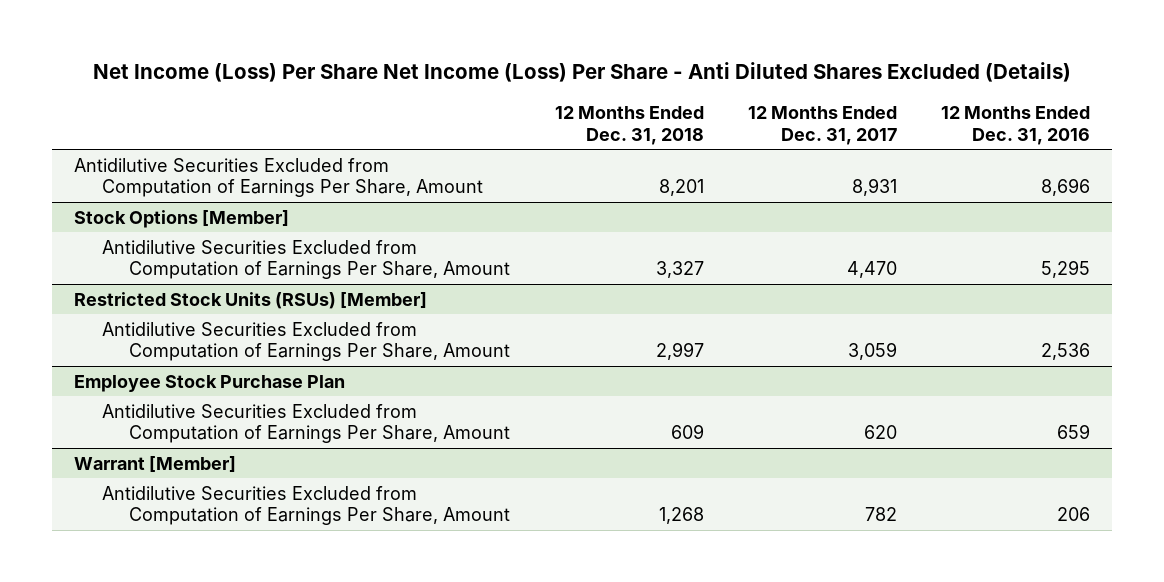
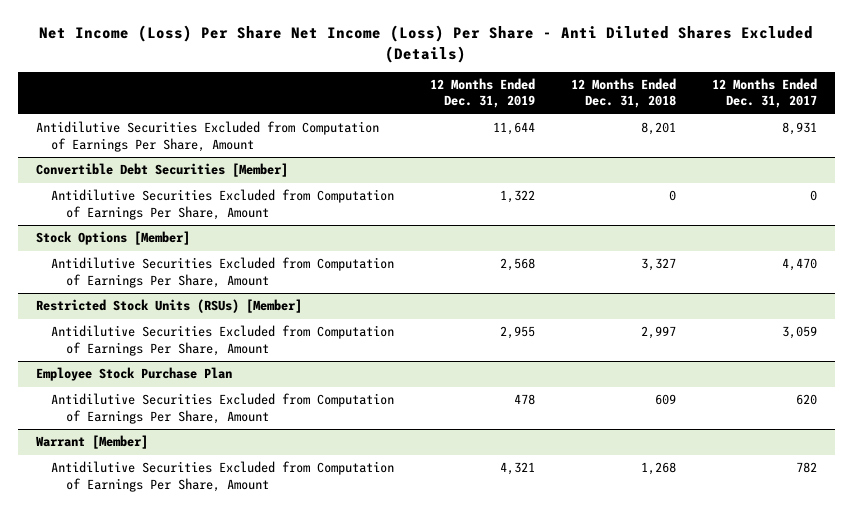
- | 12 Months Ended Dec. 31, 2018 | 12 Months Ended Dec. 31, 2017 | 12 Months Ended Dec. 31, 2016
+ | 12 Months Ended Dec. 31, 2019 | 12 Months Ended Dec. 31, 2018 | 12 Months Ended Dec. 31, 2017
+ Convertible Debt Securities [Member]
+ Antidilutive Securities Excluded from Computation of Earnings Per Share, Amount | 1,322 | 0 | 0

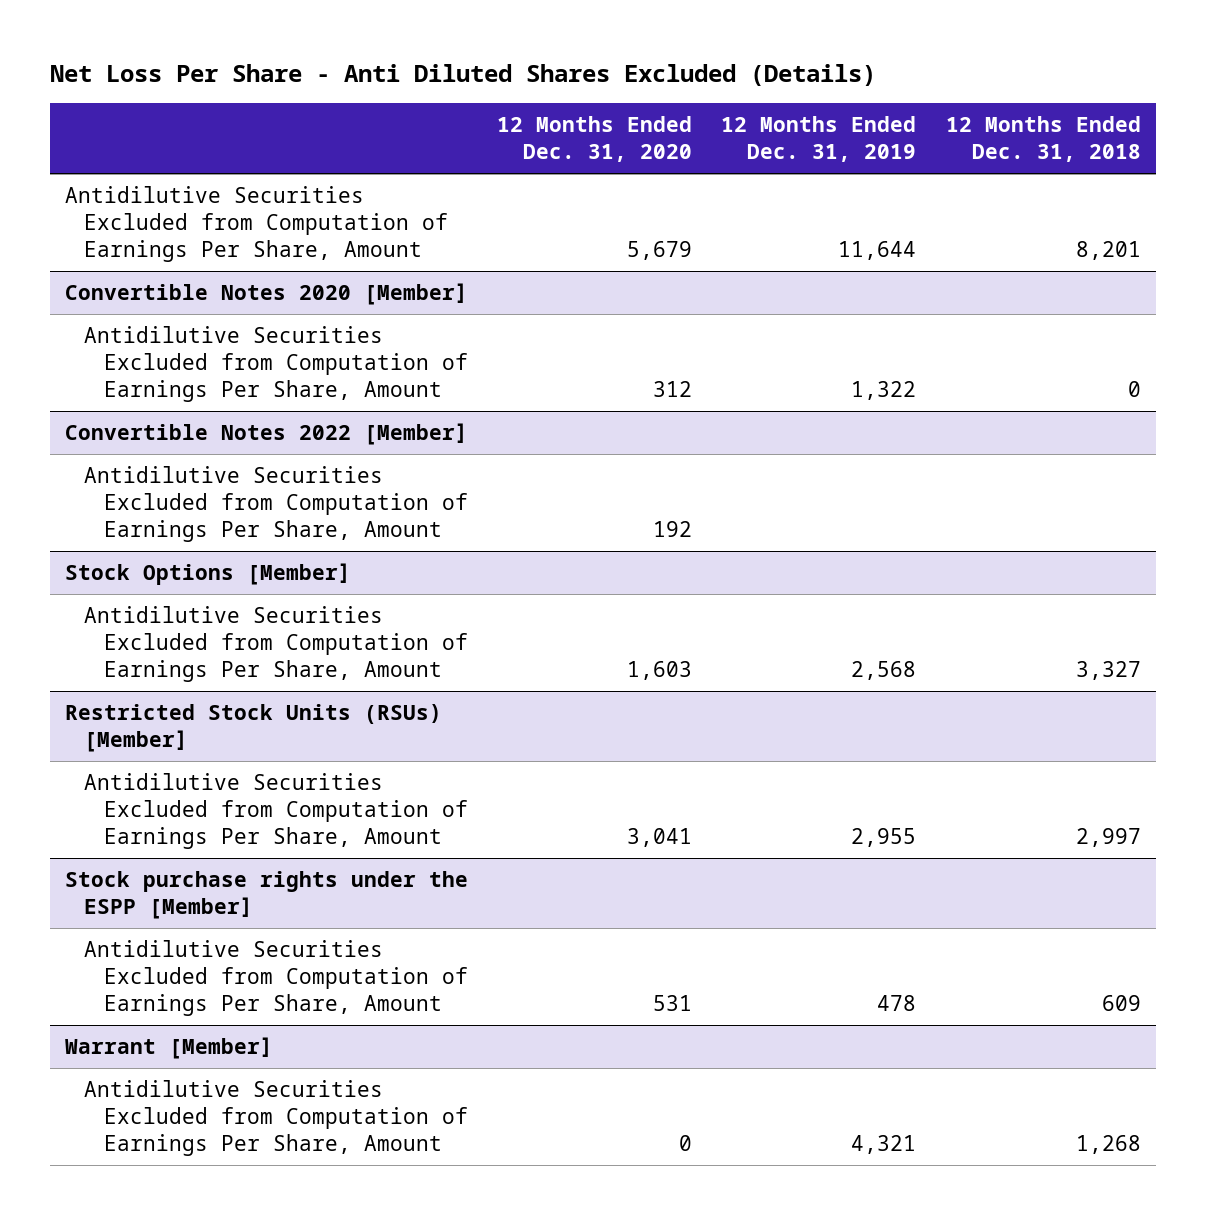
- Net Income (Loss) Per Share Net Income (Loss) Per Share - Anti Diluted Shares Excluded (Details)
+ Net Loss Per Share - Anti Diluted Shares Excluded (Details)
- | 12 Months Ended Dec. 31, 2019 | 12 Months Ended Dec. 31, 2018 | 12 Months Ended Dec. 31, 2017
+ | 12 Months Ended Dec. 31, 2020 | 12 Months Ended Dec. 31, 2019 | 12 Months Ended Dec. 31, 2018
- Convertible Debt Securities [Member]
+ Convertible Notes 2020 [Member]
+ Convertible Notes 2022 [Member]
+ Antidilutive Securities Excluded from Computation of Earnings Per Share, Amount | 192 | |
- Employee Stock Purchase Plan
+ Stock purchase rights under the ESPP [Member]

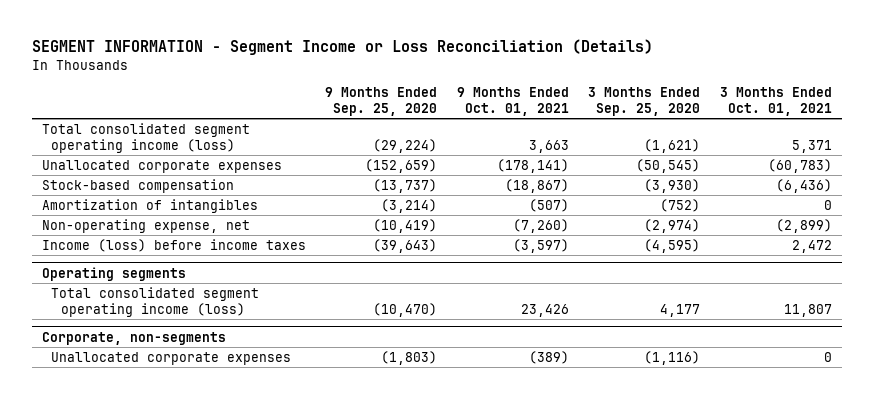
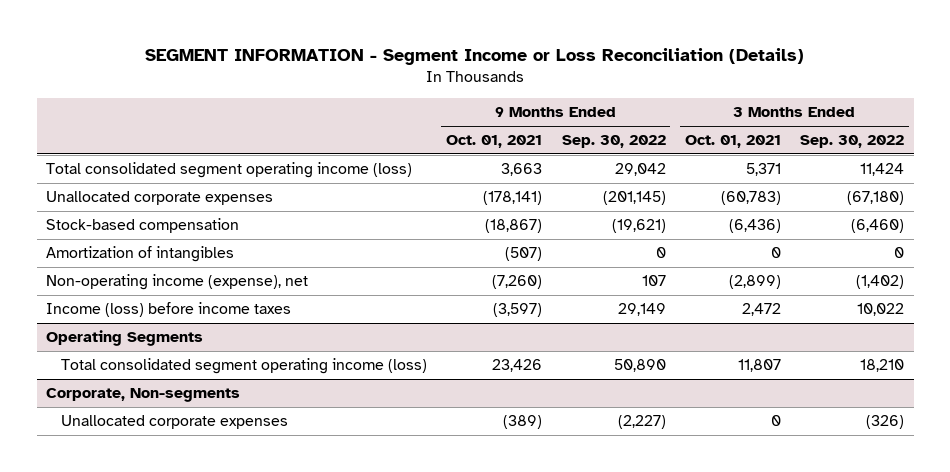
- | 9 Months Ended Sep. 25, 2020 | 9 Months Ended Oct. 01, 2021 | 3 Months Ended Sep. 25, 2020 | 3 Months Ended Oct. 01, 2021
+ | 9 Months Ended Oct. 01, 2021 | 9 Months Ended Sep. 30, 2022 | 3 Months Ended Oct. 01, 2021 | 3 Months Ended Sep. 30, 2022
- Non-operating expense, net | (10,419) | (7,260) | (2,974) | (2,899)
+ Non-operating income (expense), net | (7,260) | 107 | (2,899) | (1,402)
- Operating segments
+ Operating Segments
- Corporate, non-segments
+ Corporate, Non-segments

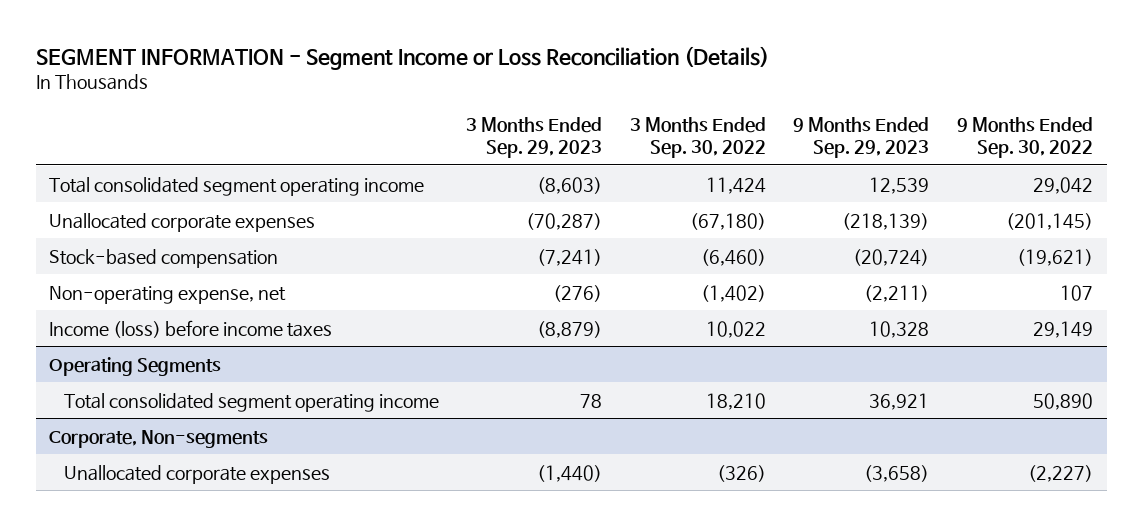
- | 9 Months Ended Oct. 01, 2021 | 9 Months Ended Sep. 30, 2022 | 3 Months Ended Oct. 01, 2021 | 3 Months Ended Sep. 30, 2022
+ | 3 Months Ended Sep. 29, 2023 | 3 Months Ended Sep. 30, 2022 | 9 Months Ended Sep. 29, 2023 | 9 Months Ended Sep. 30, 2022
- Total consolidated segment operating income (loss) | 3,663 | 29,042 | 5,371 | 11,424
+ Total consolidated segment operating income | (8,603) | 11,424 | 12,539 | 29,042
- Amortization of intangibles | (507) | 0 | 0 | 0
- Non-operating income (expense), net | (7,260) | 107 | (2,899) | (1,402)
+ Non-operating expense, net | (276) | (1,402) | (2,211) | 107
@ Operating Segments
- Total consolidated segment operating income (loss) | 23,426 | 50,890 | 11,807 | 18,210
+ Total consolidated segment operating income | 78 | 18,210 | 36,921 | 50,890

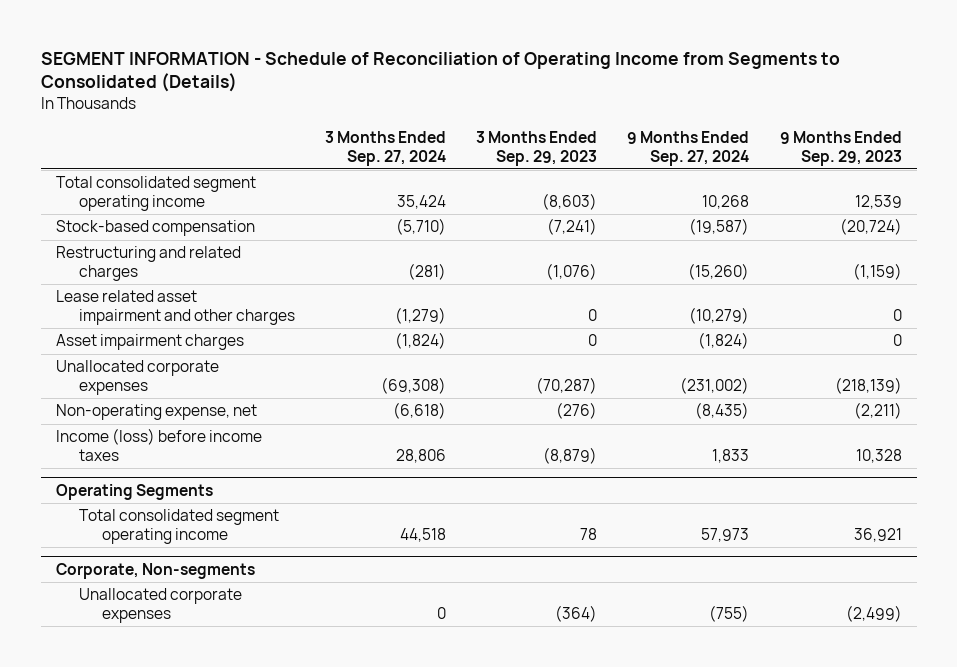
- SEGMENT INFORMATION - Segment Income or Loss Reconciliation (Details)
+ SEGMENT INFORMATION - Schedule of Reconciliation of Operating Income from Segments to Consolidated (Details)
- | 3 Months Ended Sep. 29, 2023 | 3 Months Ended Sep. 30, 2022 | 9 Months Ended Sep. 29, 2023 | 9 Months Ended Sep. 30, 2022
+ | 3 Months Ended Sep. 27, 2024 | 3 Months Ended Sep. 29, 2023 | 9 Months Ended Sep. 27, 2024 | 9 Months Ended Sep. 29, 2023
+ Restructuring and related charges | (281) | (1,076) | (15,260) | (1,159)
+ Lease related asset impairment and other charges | (1,279) | 0 | (10,279) | 0
+ Asset impairment charges | (1,824) | 0 | (1,824) | 0
moved down: Unallocated corporate expenses | (69,308) | (70,287) | (231,002) | (218,139)
@ Corporate, Non-segments
- Unallocated corporate expenses | (1,440) | (326) | (3,658) | (2,227)
+ Unallocated corporate expenses | 0 | (364) | (755) | (2,499)

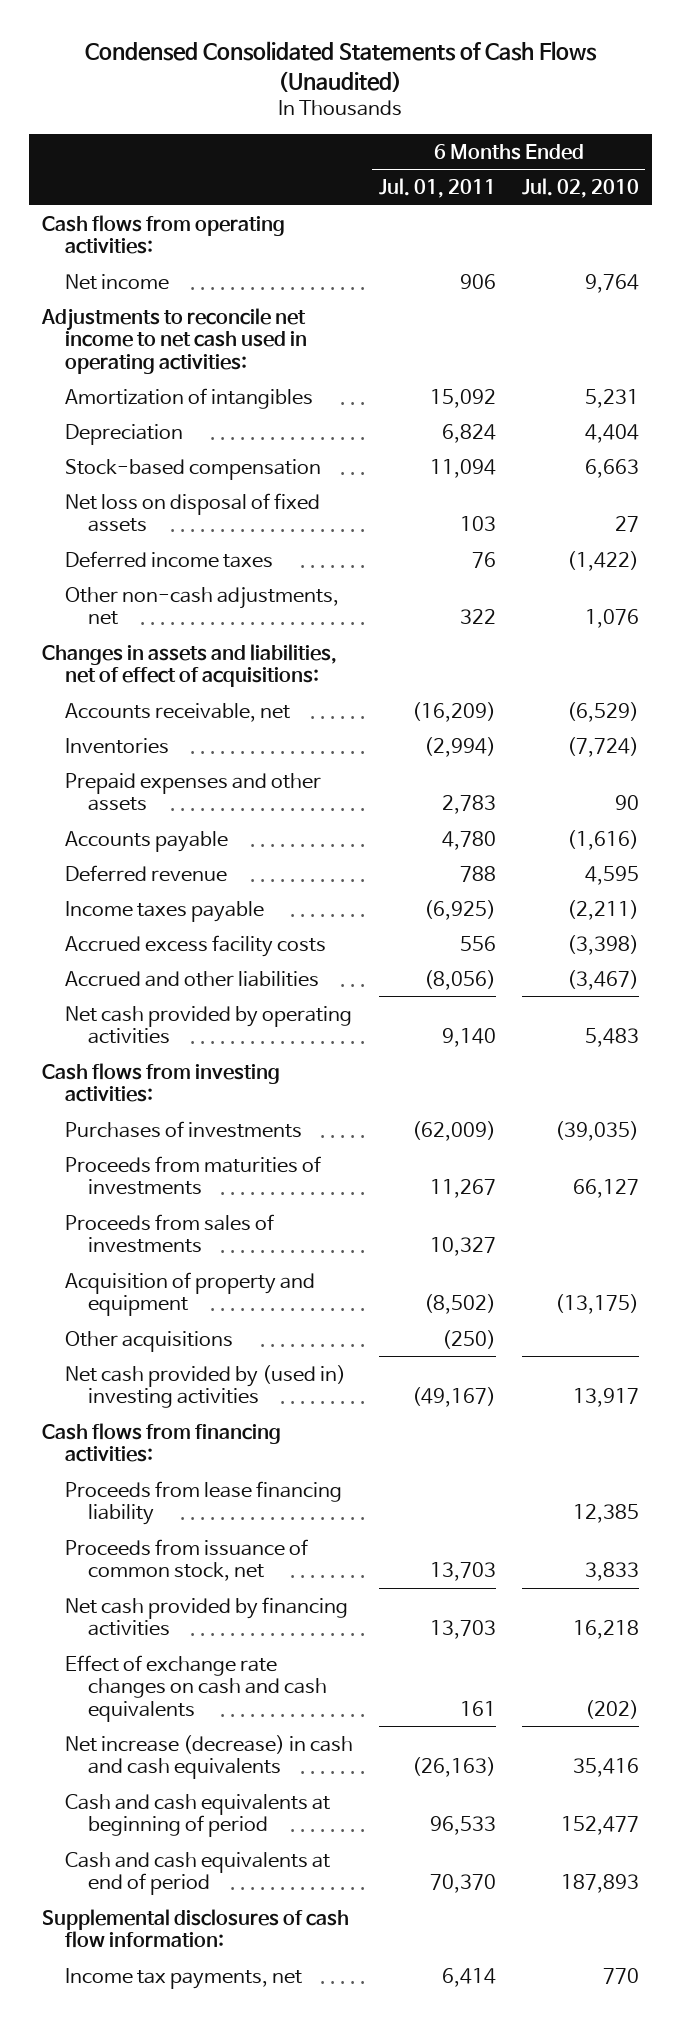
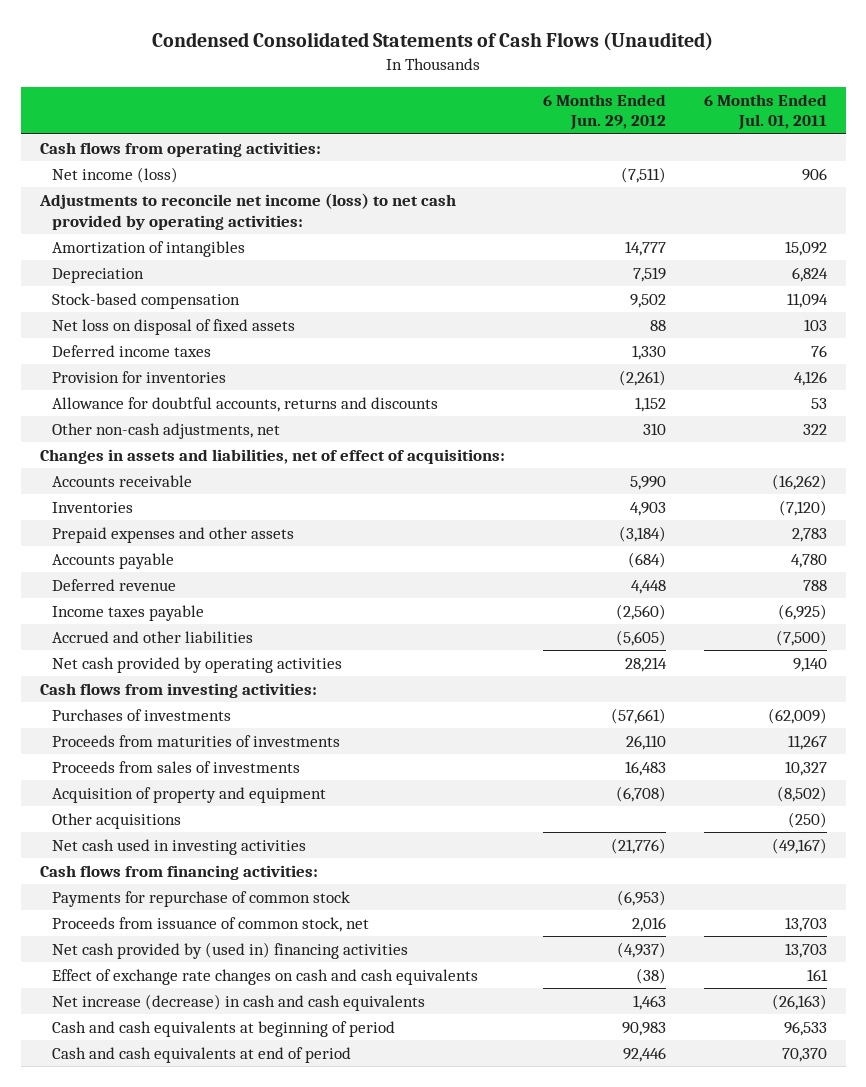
- | 6 Months Ended Jul. 01, 2011 | 6 Months Ended Jul. 02, 2010
+ | 6 Months Ended Jun. 29, 2012 | 6 Months Ended Jul. 01, 2011
- Net income | 906 | 9,764
- Adjustments to reconcile net income to net cash used in operating activities:
+ Net income (loss) | (7,511) | 906
+ Adjustments to reconcile net income (loss) to net cash provided by operating activities:
+ Provision for inventories | (2,261) | 4,126
+ Allowance for doubtful accounts, returns and discounts | 1,152 | 53
- Accounts receivable, net | (16,209) | (6,529)
- Inventories | (2,994) | (7,724)
+ Accounts receivable | 5,990 | (16,262)
+ Inventories | 4,903 | (7,120)
- Accrued excess facility costs | 556 | (3,398)
- Accrued and other liabilities | (8,056) | (3,467)
+ Accrued and other liabilities | (5,605) | (7,500)
- Net cash provided by (used in) investing activities | (49,167) | 13,917
+ Net cash used in investing activities | (21,776) | (49,167)
- Proceeds from lease financing liability | | 12,385
+ Payments for repurchase of common stock | (6,953) |
- Net cash provided by financing activities | 13,703 | 16,218
+ Net cash provided by (used in) financing activities | (4,937) | 13,703
- Supplemental disclosures of cash flow information:
- Income tax payments, net | 6,414 | 770

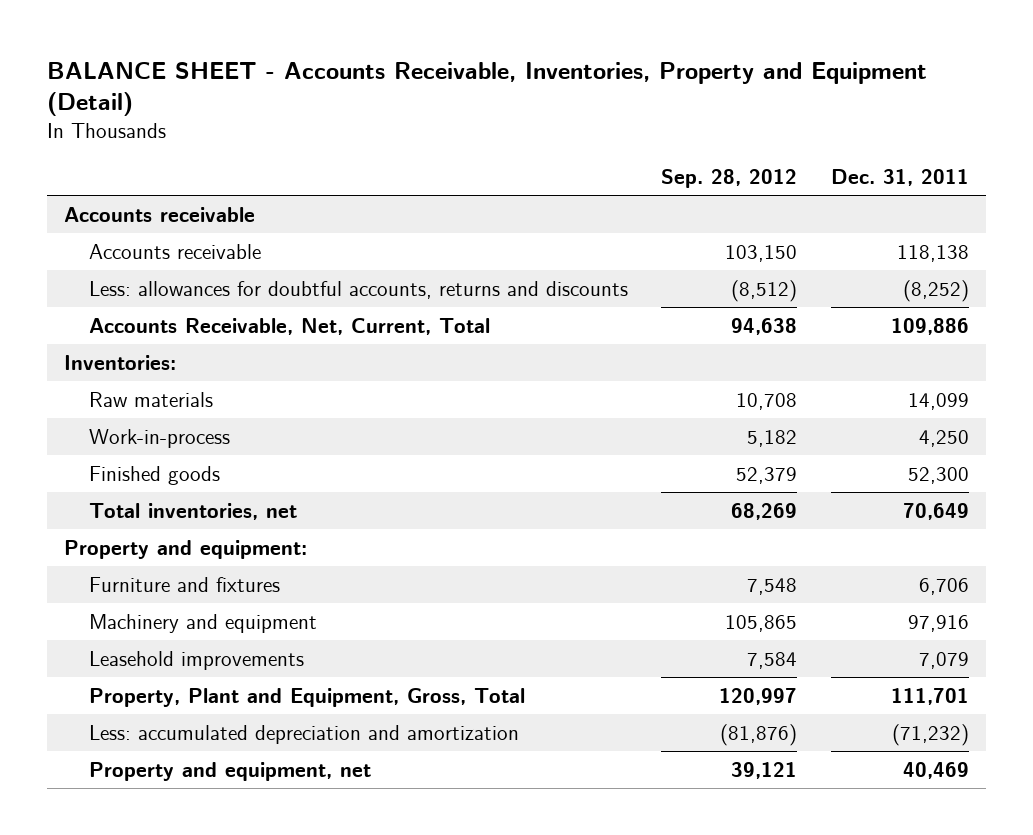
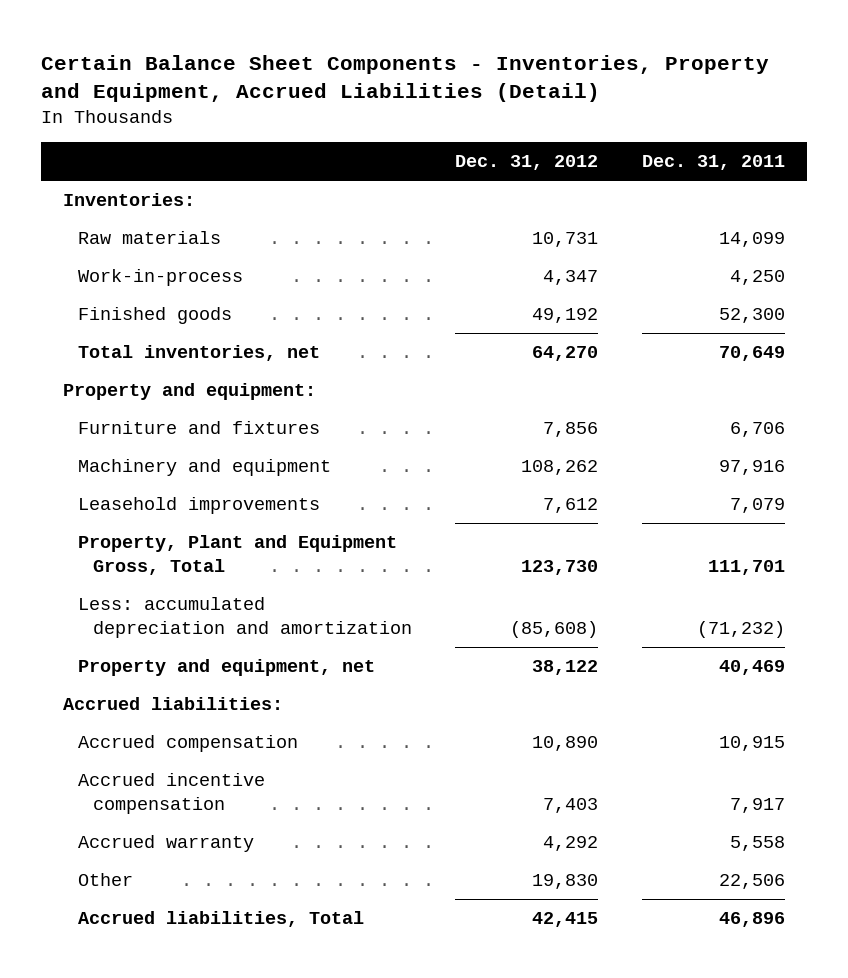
- BALANCE SHEET - Accounts Receivable, Inventories, Property and Equipment (Detail)
+ Certain Balance Sheet Components - Inventories, Property and Equipment, Accrued Liabilities (Detail)
- | Sep. 28, 2012 | Dec. 31, 2011
+ | Dec. 31, 2012 | Dec. 31, 2011
- Accounts receivable
- Accounts receivable | 103,150 | 118,138
- Less: allowances for doubtful accounts, returns and discounts | (8,512) | (8,252)
- Accounts Receivable, Net, Current, Total | 94,638 | 109,886
- Property, Plant and Equipment, Gross, Total | 120,997 | 111,701
+ Property, Plant and Equipment Gross, Total | 123,730 | 111,701
+ Accrued liabilities:
+ Accrued compensation | 10,890 | 10,915
+ Accrued incentive compensation | 7,403 | 7,917
+ Accrued warranty | 4,292 | 5,558
+ Other | 19,830 | 22,506
+ Accrued liabilities, Total | 42,415 | 46,896

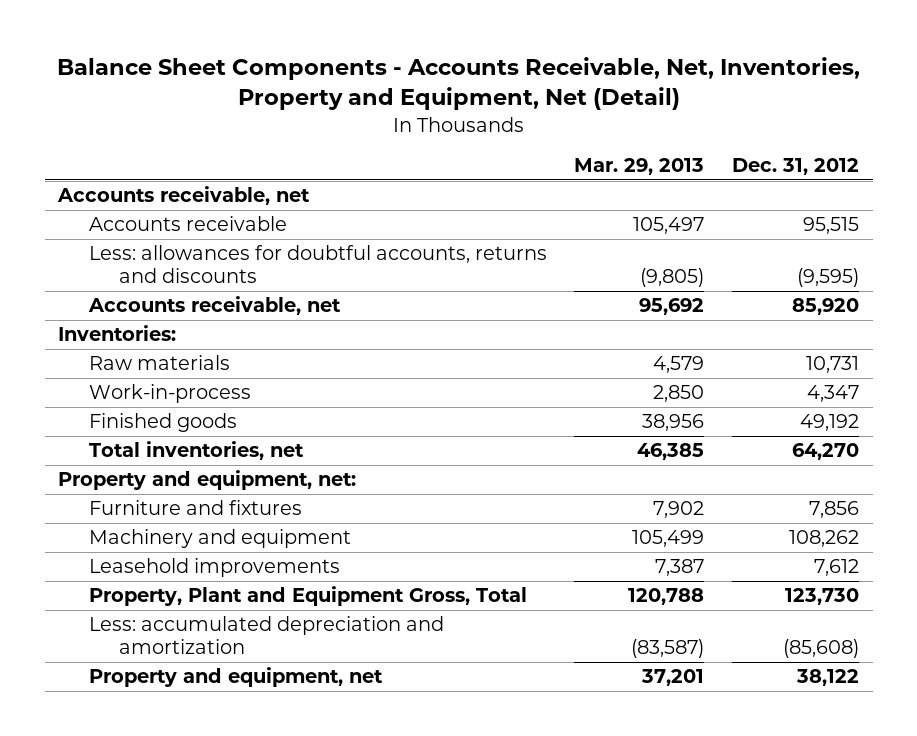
- Certain Balance Sheet Components - Inventories, Property and Equipment, Accrued Liabilities (Detail)
+ Balance Sheet Components - Accounts Receivable, Net, Inventories, Property and Equipment, Net (Detail)
- | Dec. 31, 2012 | Dec. 31, 2011
+ | Mar. 29, 2013 | Dec. 31, 2012
+ Accounts receivable, net
+ Accounts receivable | 105,497 | 95,515
+ Less: allowances for doubtful accounts, returns and discounts | (9,805) | (9,595)
+ Accounts receivable, net | 95,692 | 85,920
- Property and equipment:
+ Property and equipment, net:
- Accrued liabilities:
- Accrued compensation | 10,890 | 10,915
- Accrued incentive compensation | 7,403 | 7,917
- Accrued warranty | 4,292 | 5,558
- Other | 19,830 | 22,506
- Accrued liabilities, Total | 42,415 | 46,896

